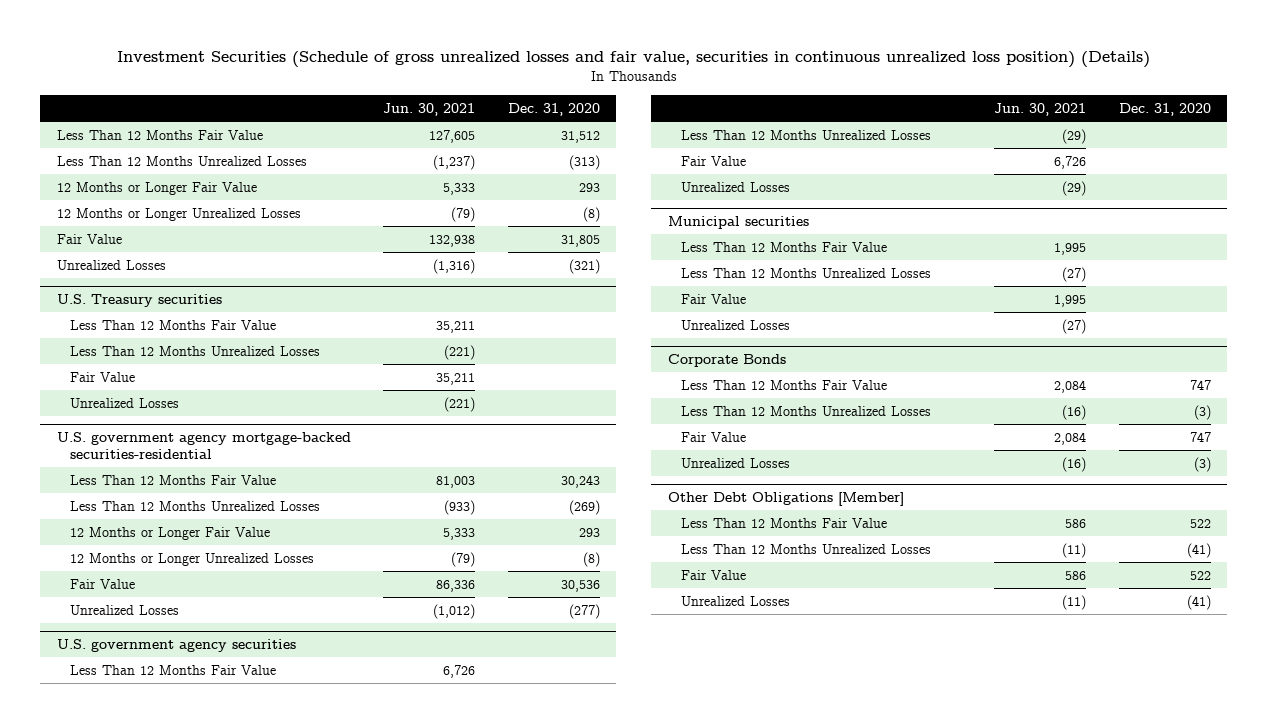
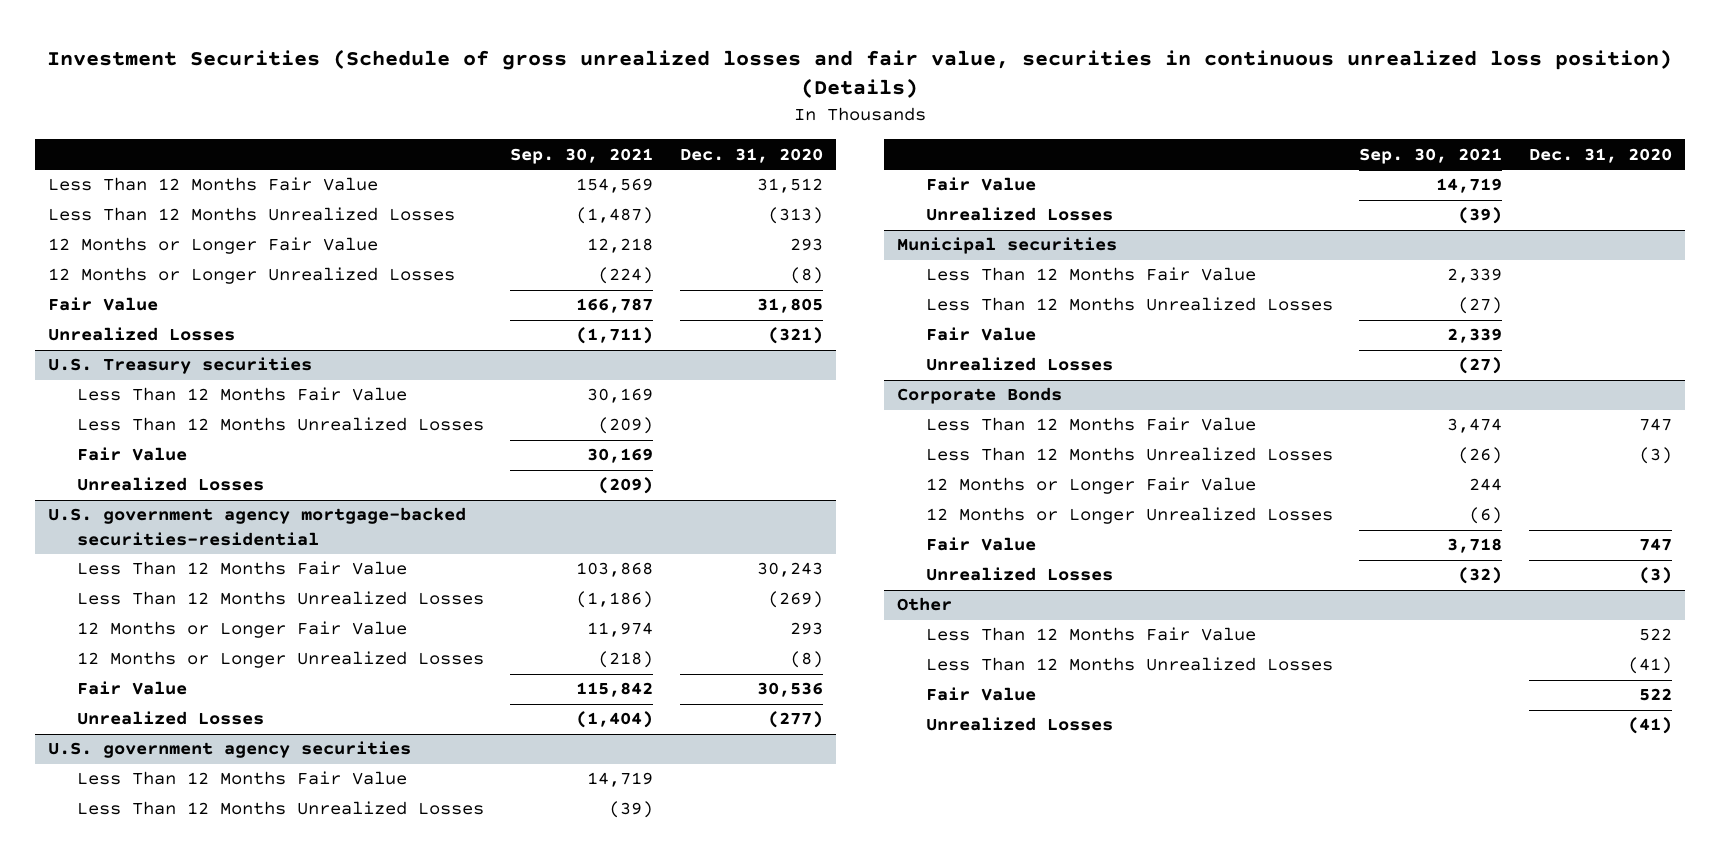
- | Jun. 30, 2021 | Dec. 31, 2020
+ | Sep. 30, 2021 | Dec. 31, 2020
@ Corporate Bonds
+ 12 Months or Longer Fair Value | 244 |
+ 12 Months or Longer Unrealized Losses | (6) |
- Other Debt Obligations [Member]
+ Other

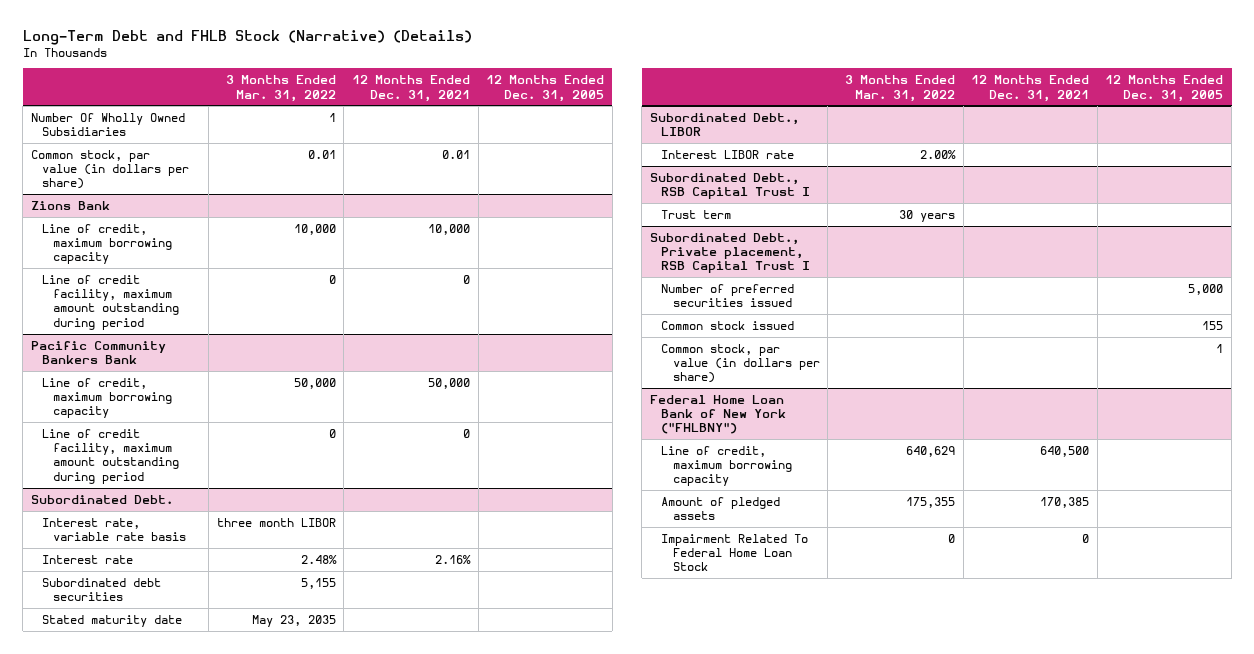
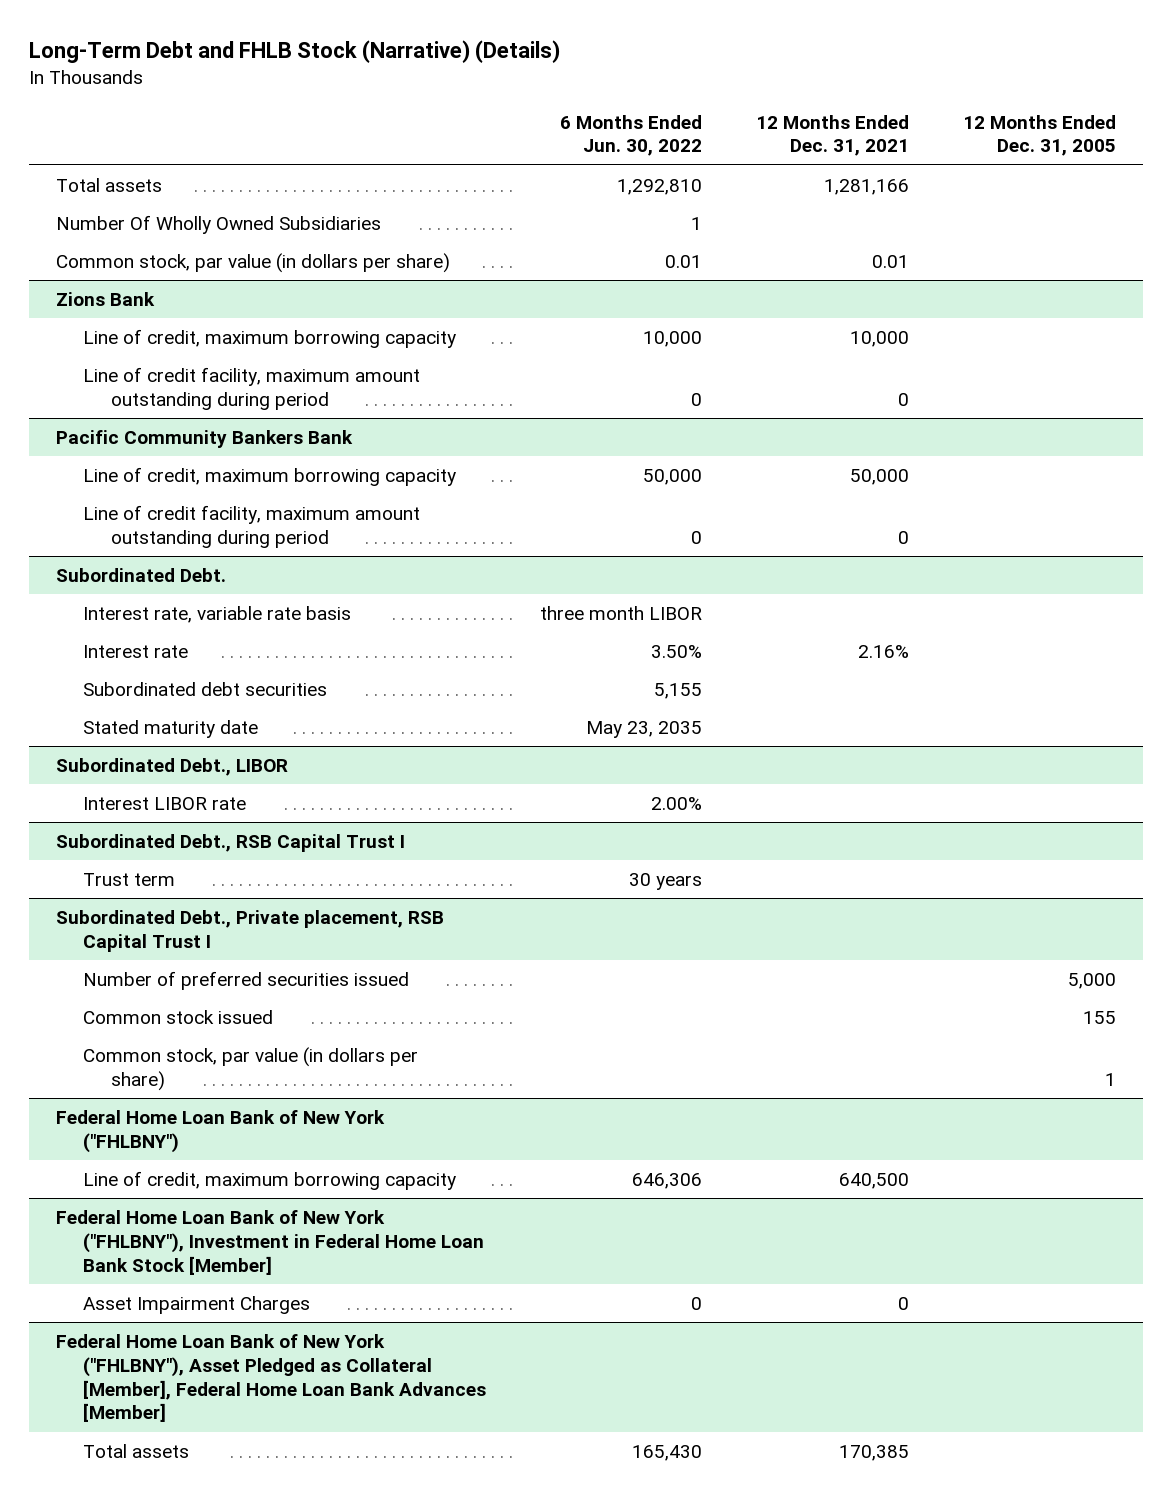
- | 3 Months Ended Mar. 31, 2022 | 12 Months Ended Dec. 31, 2021 | 12 Months Ended Dec. 31, 2005
+ | 6 Months Ended Jun. 30, 2022 | 12 Months Ended Dec. 31, 2021 | 12 Months Ended Dec. 31, 2005
+ Total assets | 1,292,810 | 1,281,166 |
@ Federal Home Loan Bank of New York ("FHLBNY")
- Amount of pledged assets | 175,355 | 170,385 |
- Impairment Related To Federal Home Loan Stock | 0 | 0 |
+ Federal Home Loan Bank of New York ("FHLBNY"), Investment in Federal Home Loan Bank Stock [Member]
+ Asset Impairment Charges | 0 | 0 |
+ Federal Home Loan Bank of New York ("FHLBNY"), Asset Pledged as Collateral [Member], Federal Home Loan Bank Advances [Member]
+ Total assets | 165,430 | 170,385 |

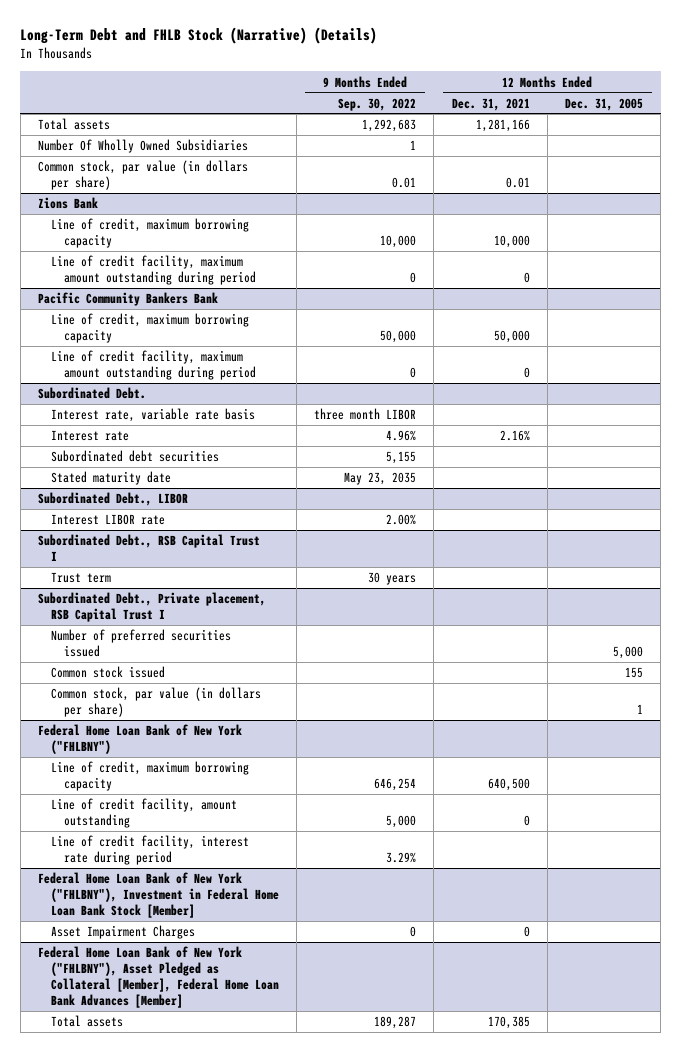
- | 6 Months Ended Jun. 30, 2022 | 12 Months Ended Dec. 31, 2021 | 12 Months Ended Dec. 31, 2005
+ | 9 Months Ended Sep. 30, 2022 | 12 Months Ended Dec. 31, 2021 | 12 Months Ended Dec. 31, 2005
@ Federal Home Loan Bank of New York ("FHLBNY")
+ Line of credit facility, amount outstanding | 5,000 | 0 |
+ Line of credit facility, interest rate during period | 3.29% | |

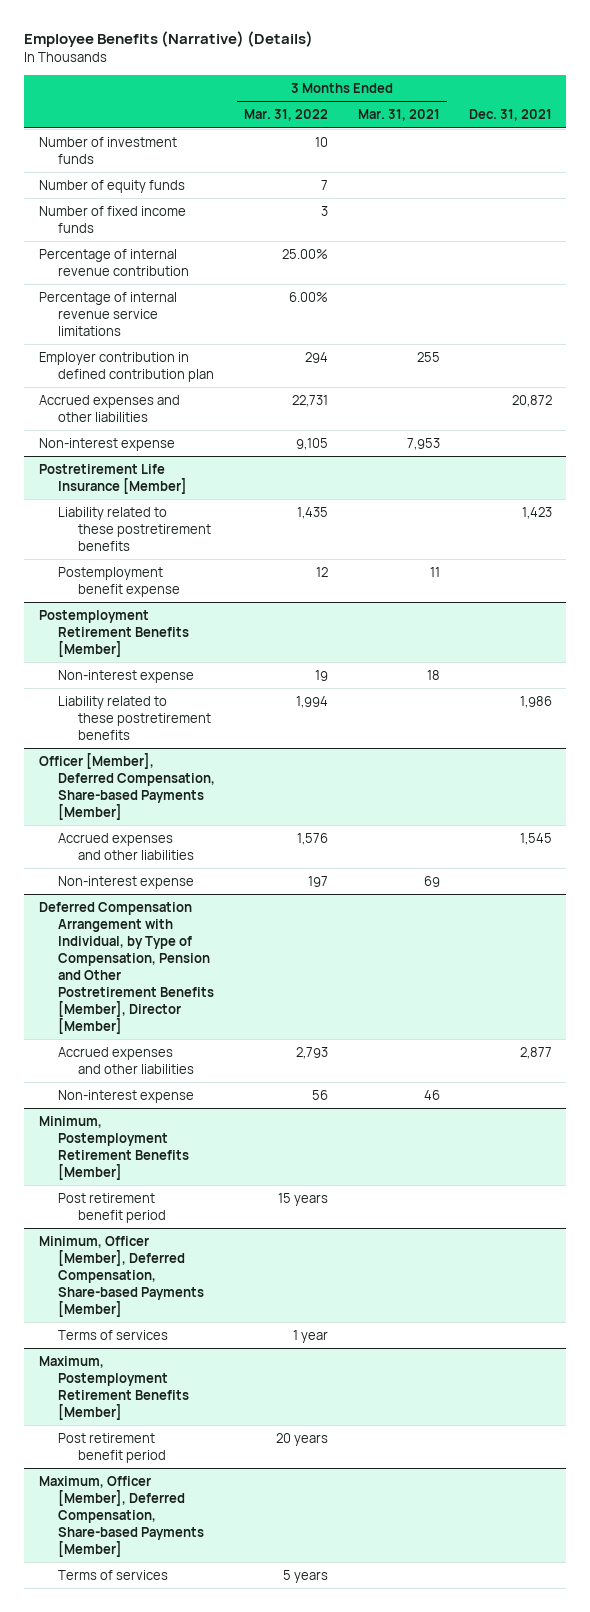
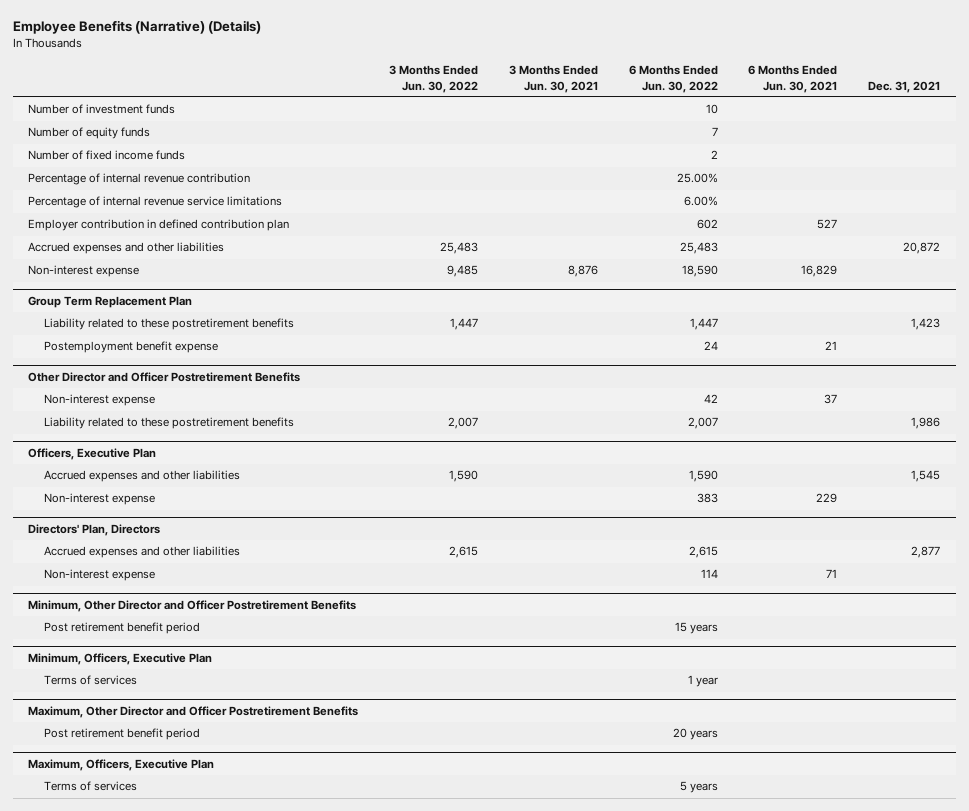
- | 3 Months Ended Mar. 31, 2022 | 3 Months Ended Mar. 31, 2021 | Dec. 31, 2021
+ | 3 Months Ended Jun. 30, 2022 | 3 Months Ended Jun. 30, 2021 | 6 Months Ended Jun. 30, 2022 | 6 Months Ended Jun. 30, 2021 | Dec. 31, 2021
- Postretirement Life Insurance [Member]
+ Group Term Replacement Plan
- Postemployment Retirement Benefits [Member]
+ Other Director and Officer Postretirement Benefits
- Officer [Member], Deferred Compensation, Share-based Payments [Member]
+ Officers, Executive Plan
- Deferred Compensation Arrangement with Individual, by Type of Compensation, Pension and Other Postretirement Benefits [Member], Director [Member]
+ Directors' Plan, Directors
- Minimum, Postemployment Retirement Benefits [Member]
- Post retirement benefit period | 15 years | |
- Minimum, Officer [Member], Deferred Compensation, Share-based Payments [Member]
- Terms of services | 1 year | |
- Maximum, Postemployment Retirement Benefits [Member]
- Post retirement benefit period | 20 years | |
- Maximum, Officer [Member], Deferred Compensation, Share-based Payments [Member]
- Terms of services | 5 years | |
+ Minimum, Other Director and Officer Postretirement Benefits
+ Post retirement benefit period | | | 15 years | |
+ Minimum, Officers, Executive Plan
+ Terms of services | | | 1 year | |
+ Maximum, Other Director and Officer Postretirement Benefits
+ Post retirement benefit period | | | 20 years | |
+ Maximum, Officers, Executive Plan
+ Terms of services | | | 5 years | |

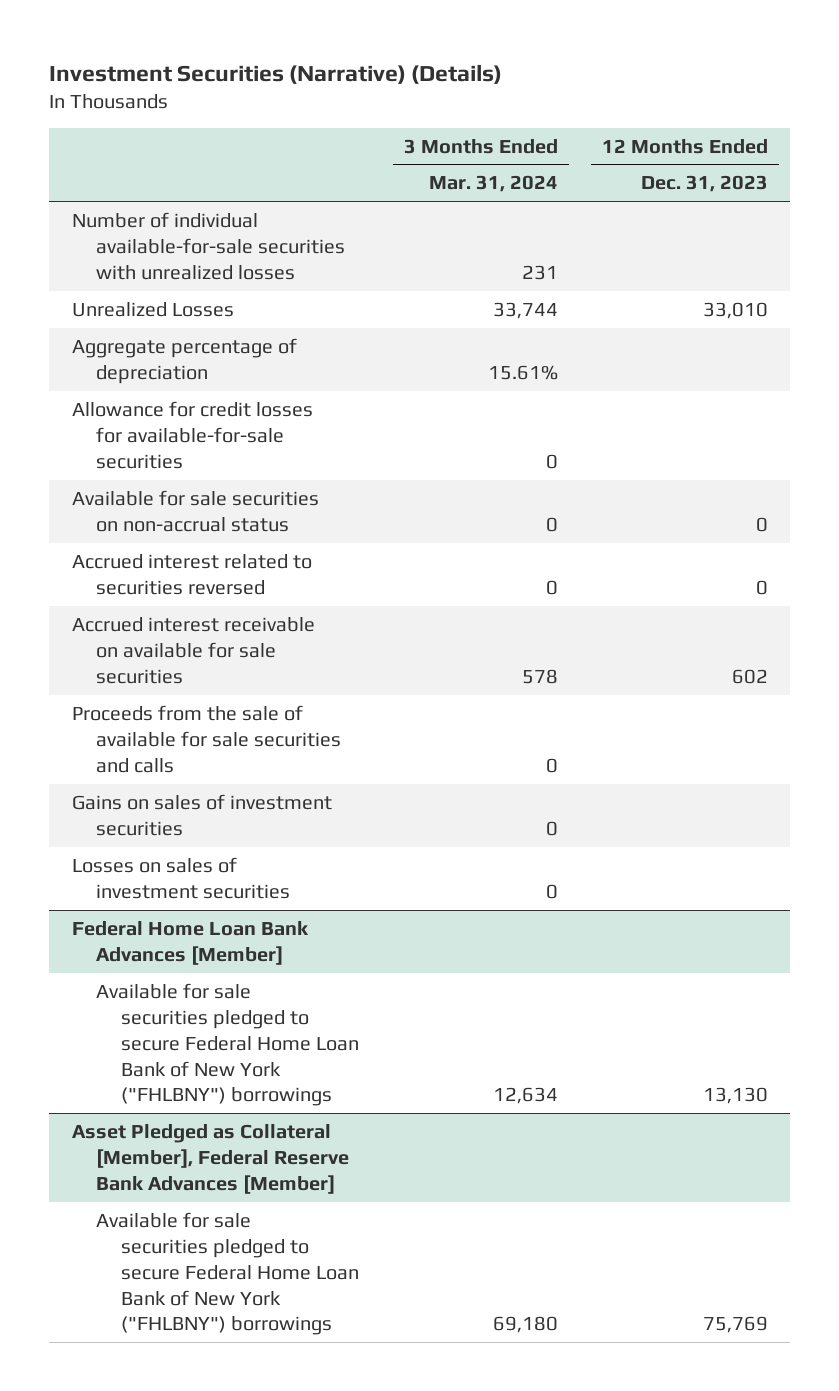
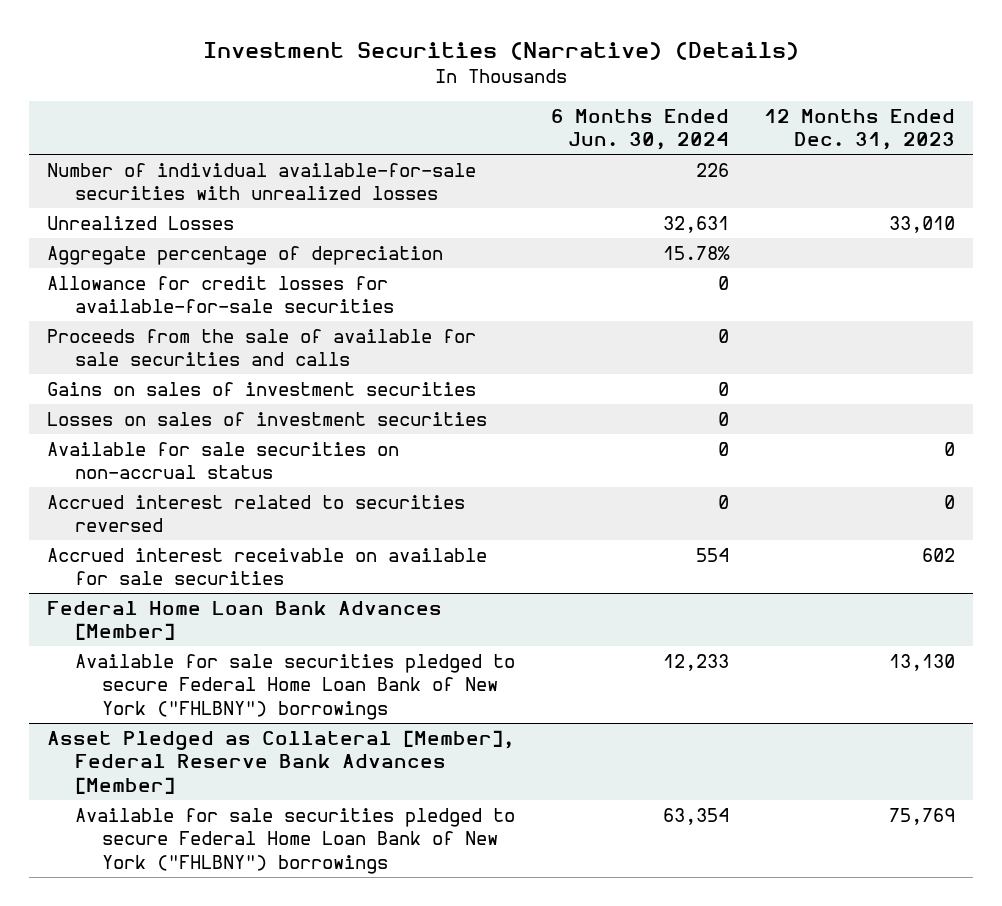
- | 3 Months Ended Mar. 31, 2024 | 12 Months Ended Dec. 31, 2023
+ | 6 Months Ended Jun. 30, 2024 | 12 Months Ended Dec. 31, 2023
moved down: Available for sale securities on non-accrual status | 0 | 0
moved down: Accrued interest related to securities reversed | 0 | 0
moved down: Accrued interest receivable on available for sale securities | 554 | 602

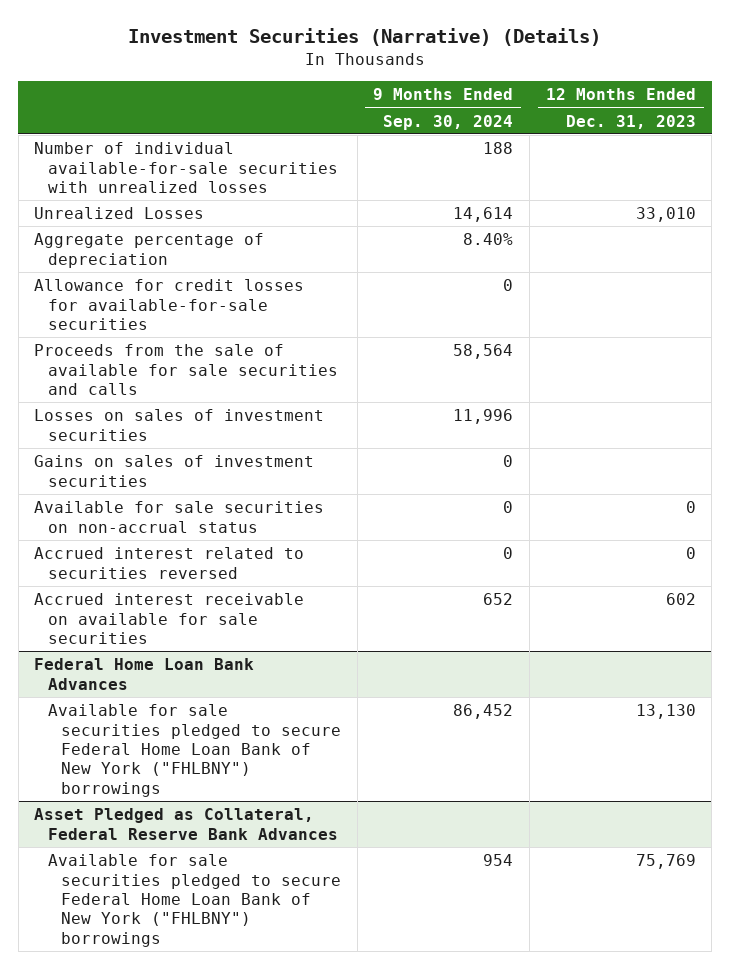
- | 6 Months Ended Jun. 30, 2024 | 12 Months Ended Dec. 31, 2023
+ | 9 Months Ended Sep. 30, 2024 | 12 Months Ended Dec. 31, 2023
moved down: Gains on sales of investment securities | 0 |
- Federal Home Loan Bank Advances [Member]
+ Federal Home Loan Bank Advances
- Asset Pledged as Collateral [Member], Federal Reserve Bank Advances [Member]
+ Asset Pledged as Collateral, Federal Reserve Bank Advances

